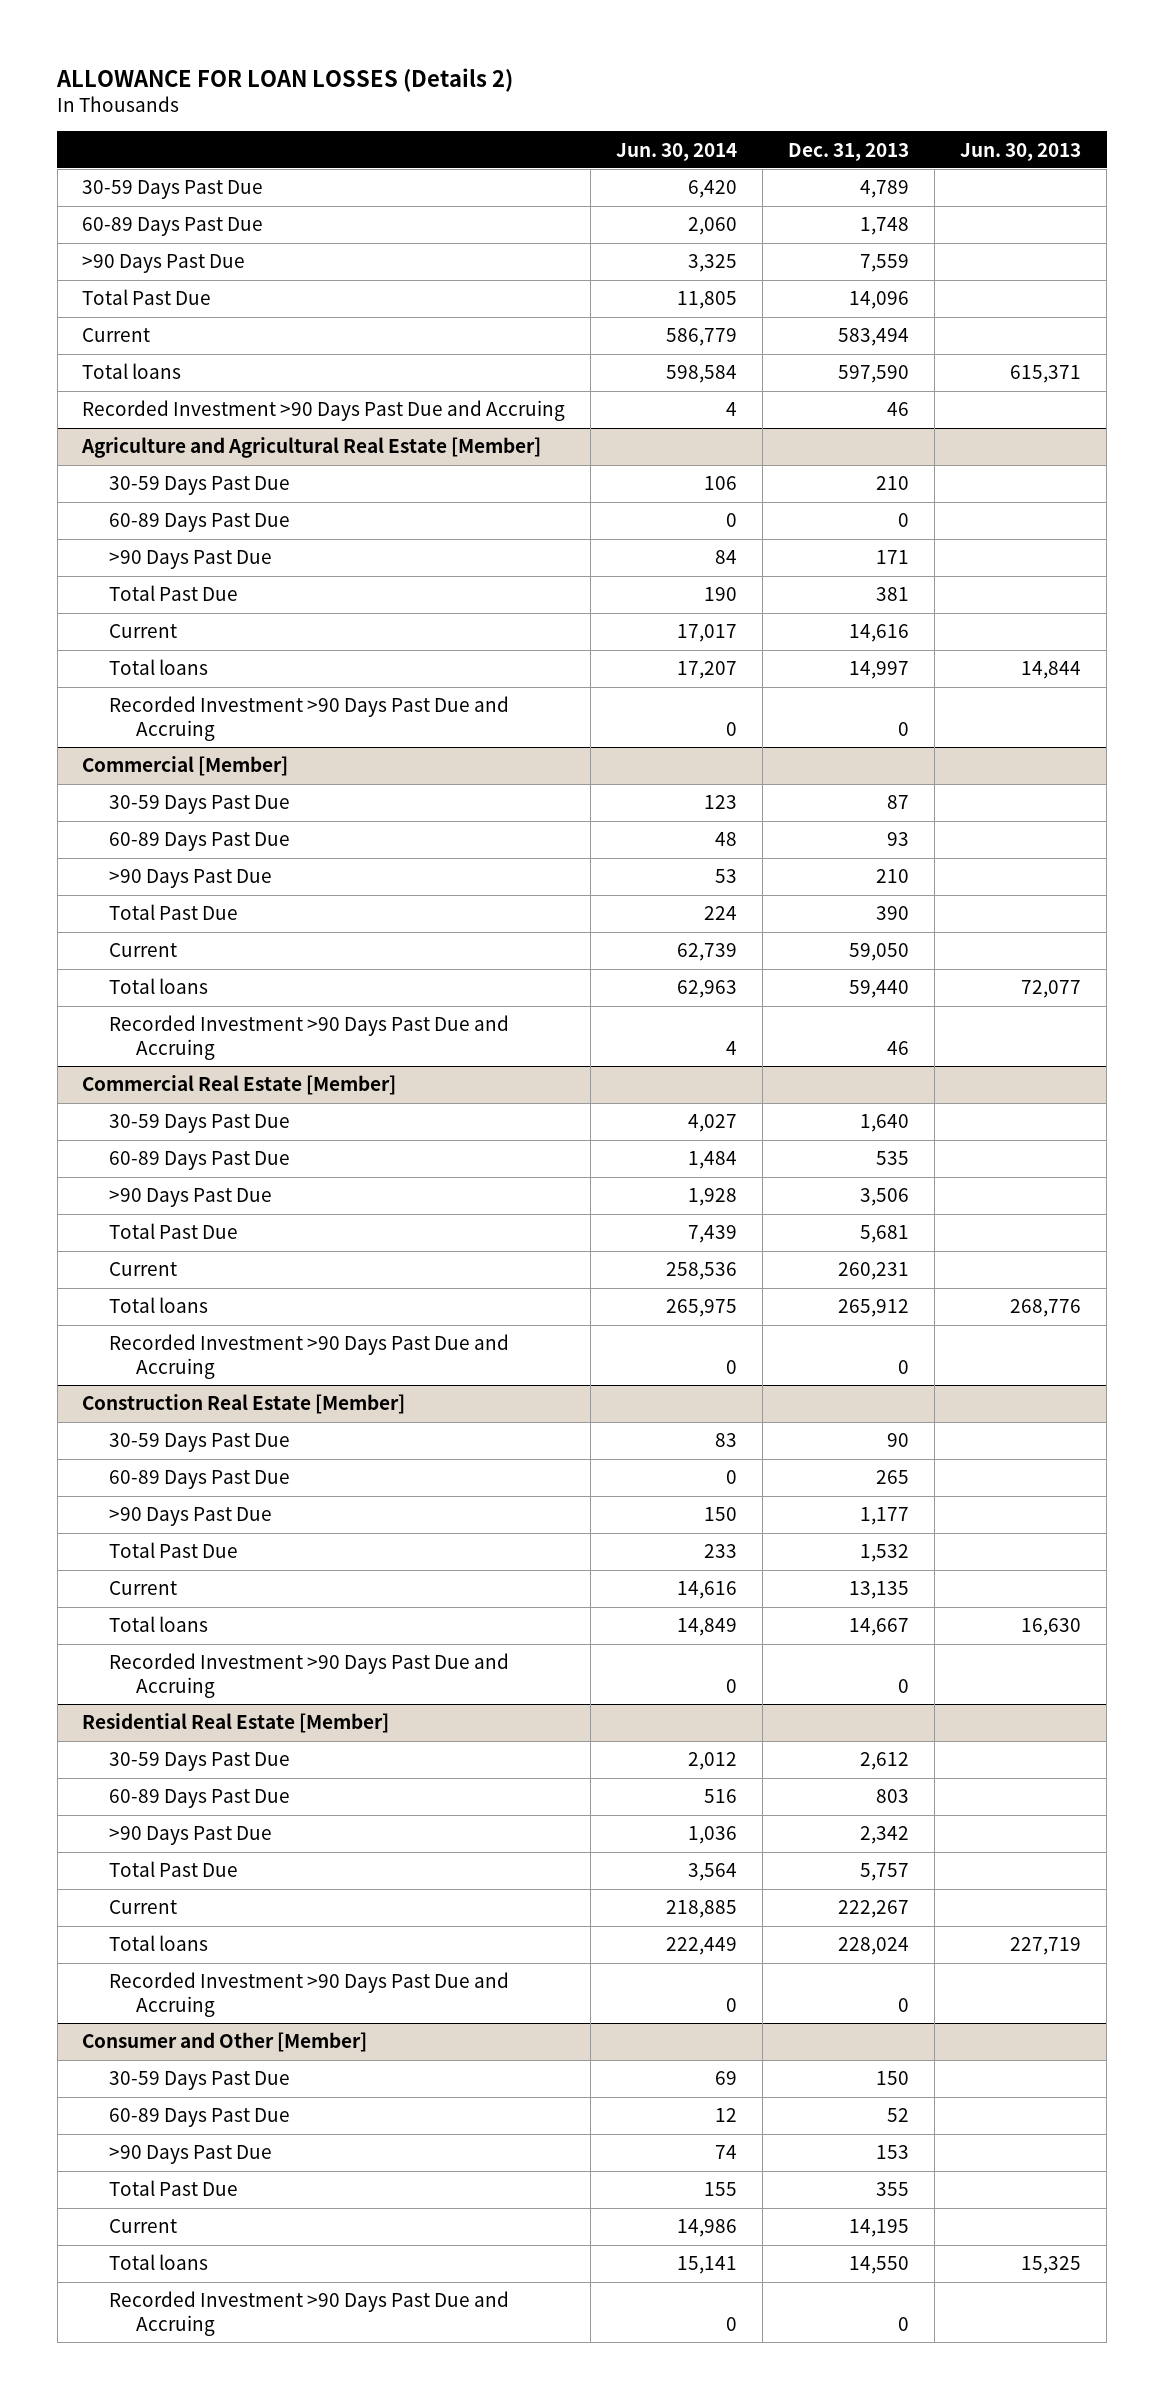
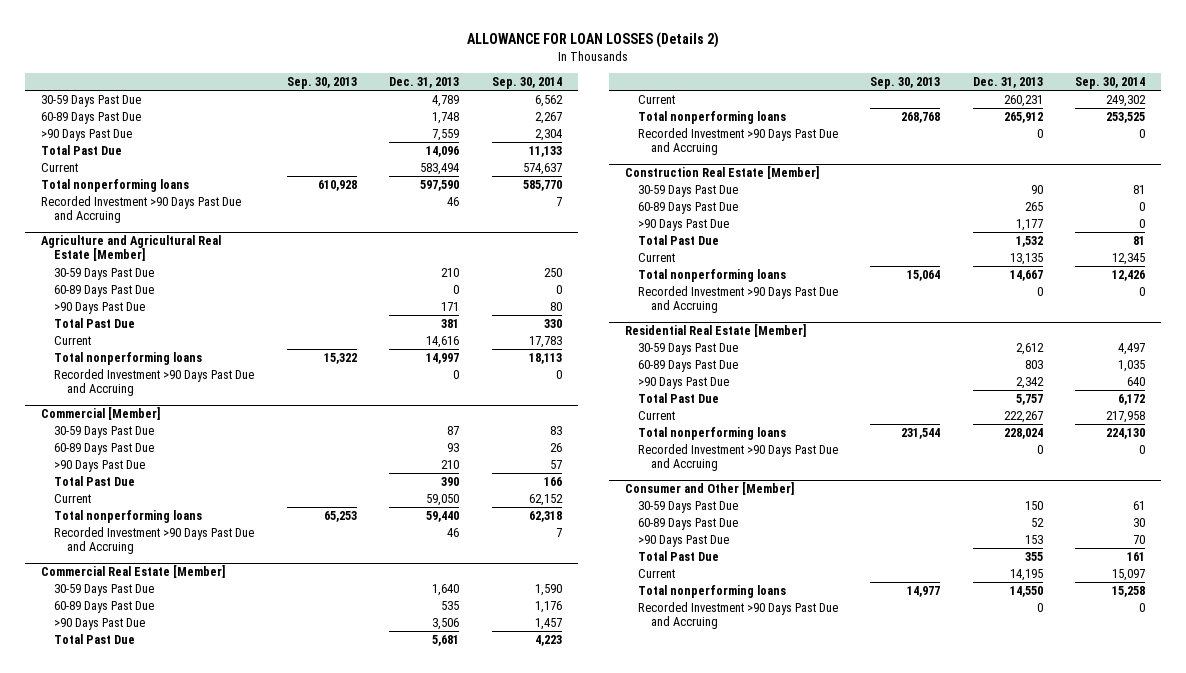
- | Jun. 30, 2014 | Dec. 31, 2013 | Jun. 30, 2013
+ | Sep. 30, 2013 | Dec. 31, 2013 | Sep. 30, 2014
- Total loans | 598,584 | 597,590 | 615,371
+ Total nonperforming loans | 610,928 | 597,590 | 585,770
@ Agriculture and Agricultural Real Estate [Member]
- Total loans | 17,207 | 14,997 | 14,844
+ Total nonperforming loans | 15,322 | 14,997 | 18,113
@ Commercial [Member]
- Total loans | 62,963 | 59,440 | 72,077
+ Total nonperforming loans | 65,253 | 59,440 | 62,318
@ Commercial Real Estate [Member]
- Total loans | 265,975 | 265,912 | 268,776
+ Total nonperforming loans | 268,768 | 265,912 | 253,525
@ Construction Real Estate [Member]
- Total loans | 14,849 | 14,667 | 16,630
+ Total nonperforming loans | 15,064 | 14,667 | 12,426
@ Residential Real Estate [Member]
- Total loans | 222,449 | 228,024 | 227,719
+ Total nonperforming loans | 231,544 | 228,024 | 224,130
@ Consumer and Other [Member]
- Total loans | 15,141 | 14,550 | 15,325
+ Total nonperforming loans | 14,977 | 14,550 | 15,258

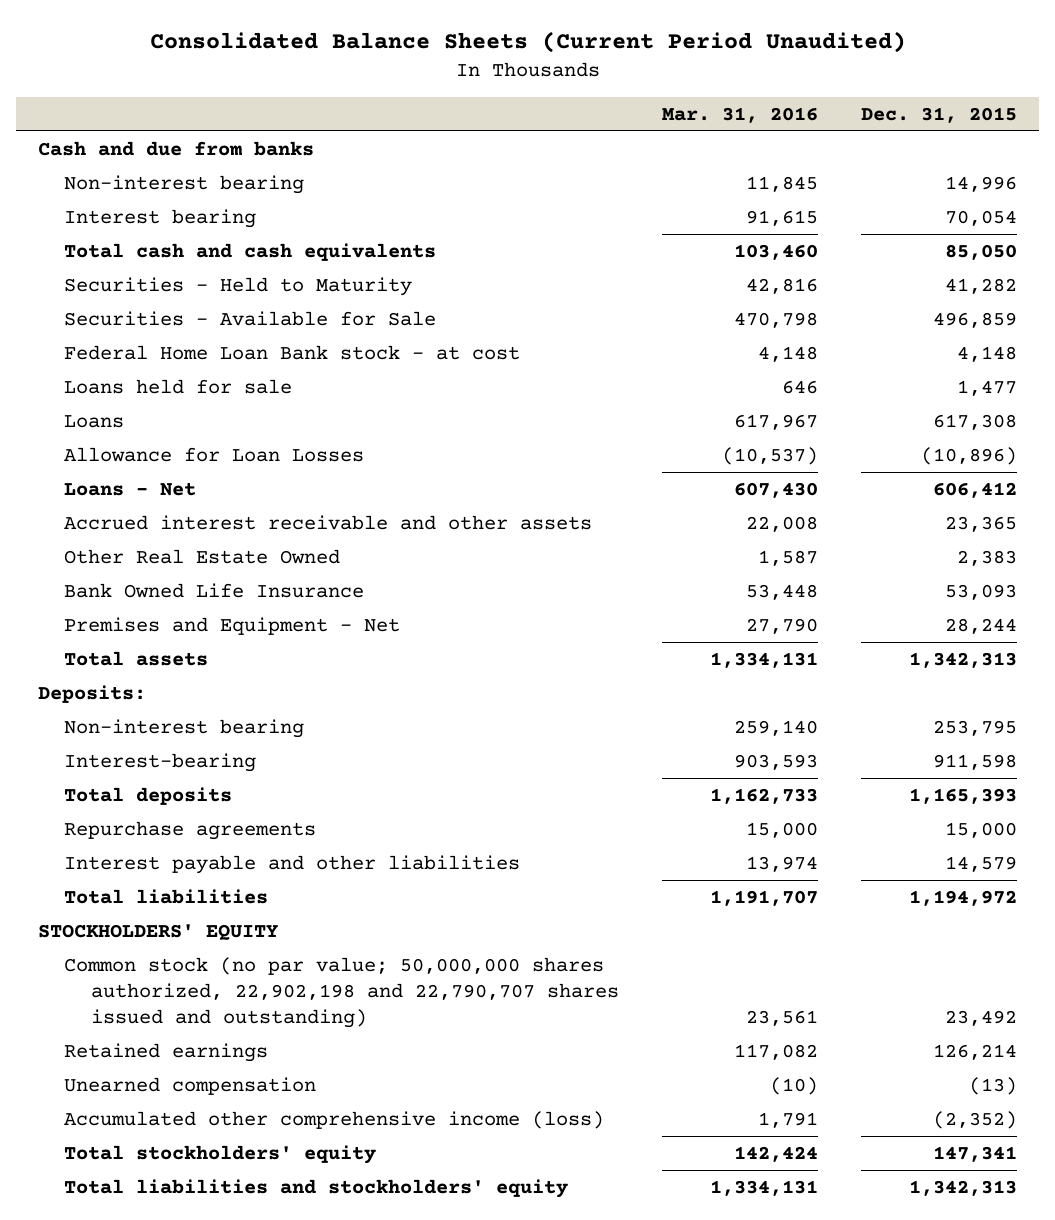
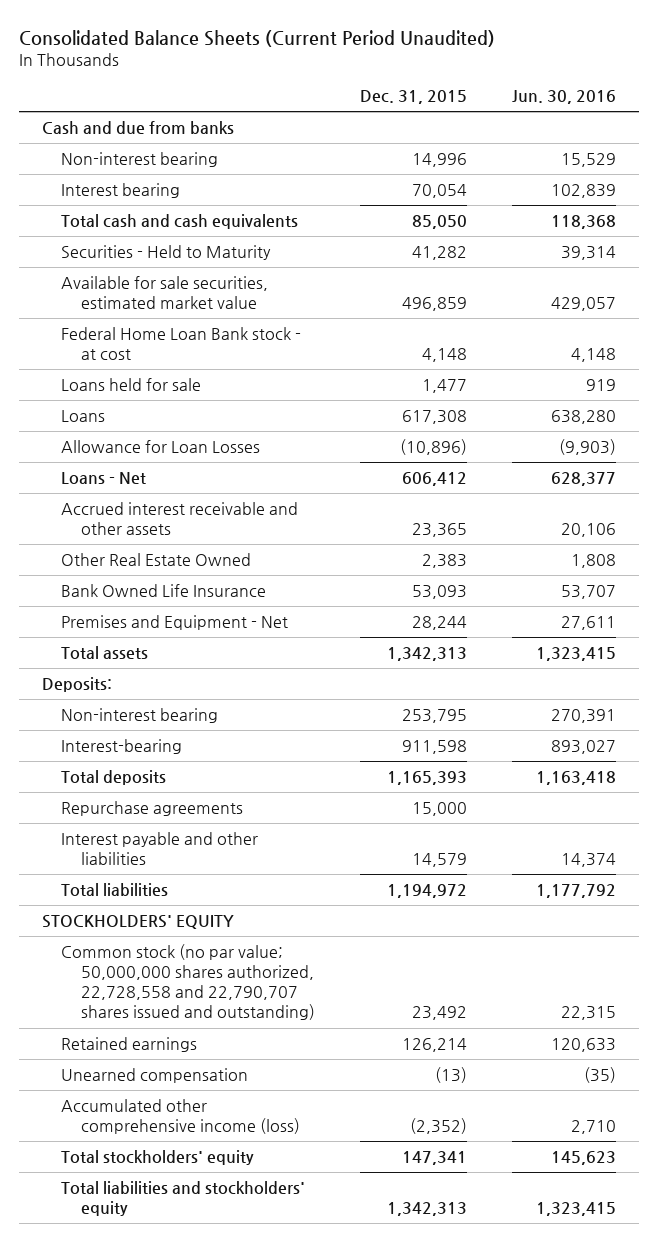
- | Mar. 31, 2016 | Dec. 31, 2015
+ | Dec. 31, 2015 | Jun. 30, 2016
- Securities - Available for Sale | 470,798 | 496,859
+ Available for sale securities, estimated market value | 496,859 | 429,057
- Common stock (no par value; 50,000,000 shares authorized, 22,902,198 and 22,790,707 shares issued and outstanding) | 23,561 | 23,492
+ Common stock (no par value; 50,000,000 shares authorized, 22,728,558 and 22,790,707 shares issued and outstanding) | 23,492 | 22,315

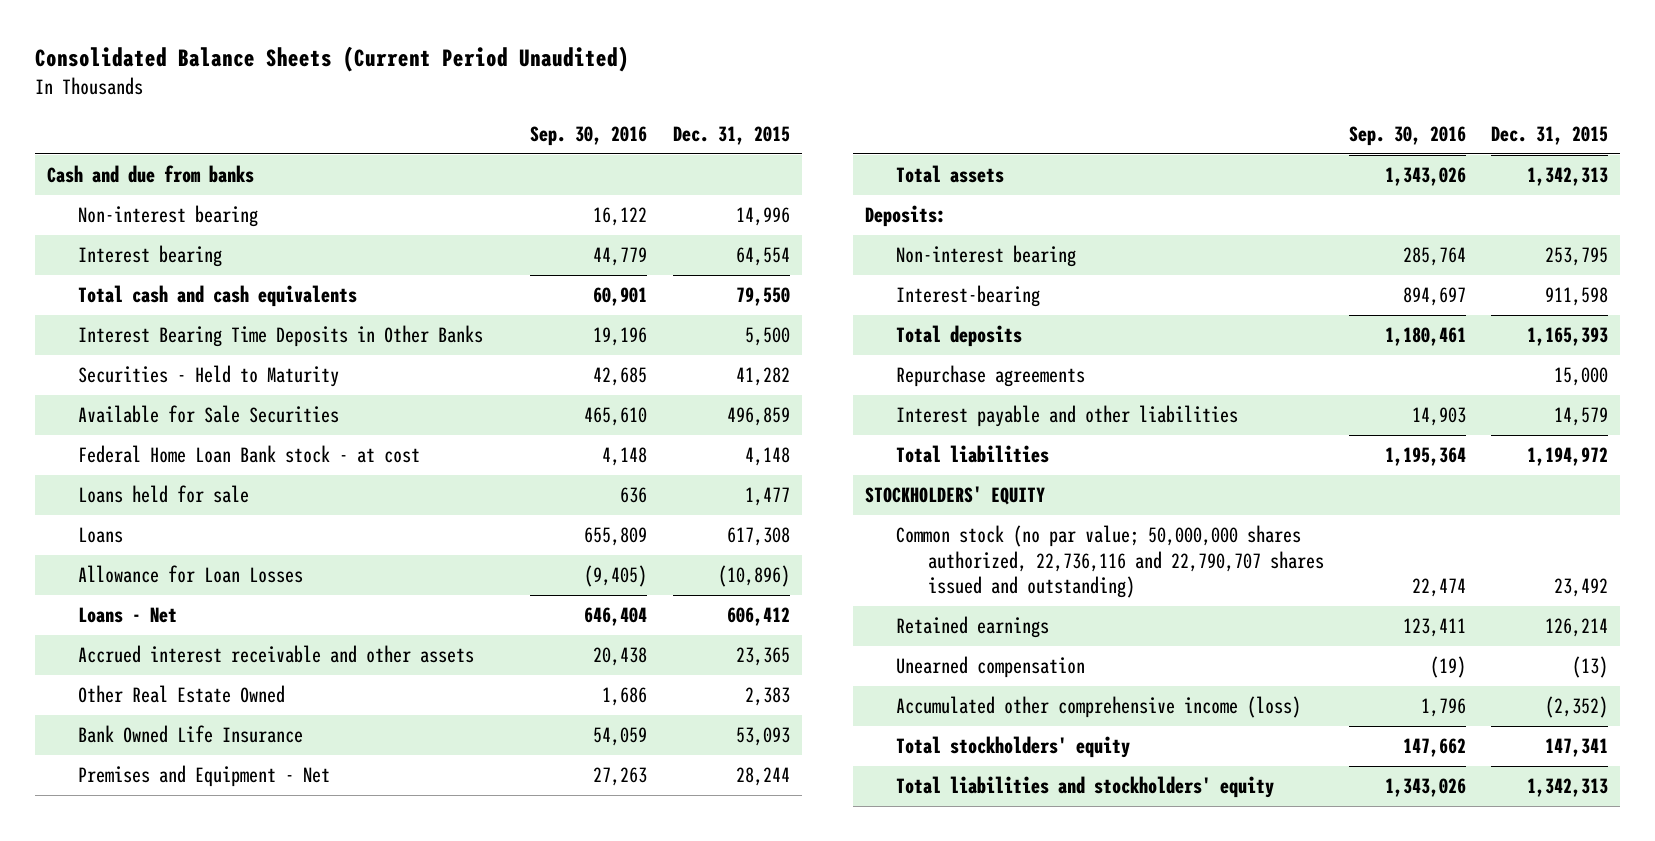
- | Dec. 31, 2015 | Jun. 30, 2016
+ | Sep. 30, 2016 | Dec. 31, 2015
- Interest bearing | 70,054 | 102,839
- Total cash and cash equivalents | 85,050 | 118,368
+ Interest bearing | 44,779 | 64,554
+ Total cash and cash equivalents | 60,901 | 79,550
+ Interest Bearing Time Deposits in Other Banks | 19,196 | 5,500
- Available for sale securities, estimated market value | 496,859 | 429,057
+ Available for Sale Securities | 465,610 | 496,859
- Common stock (no par value; 50,000,000 shares authorized, 22,728,558 and 22,790,707 shares issued and outstanding) | 23,492 | 22,315
+ Common stock (no par value; 50,000,000 shares authorized, 22,736,116 and 22,790,707 shares issued and outstanding) | 22,474 | 23,492

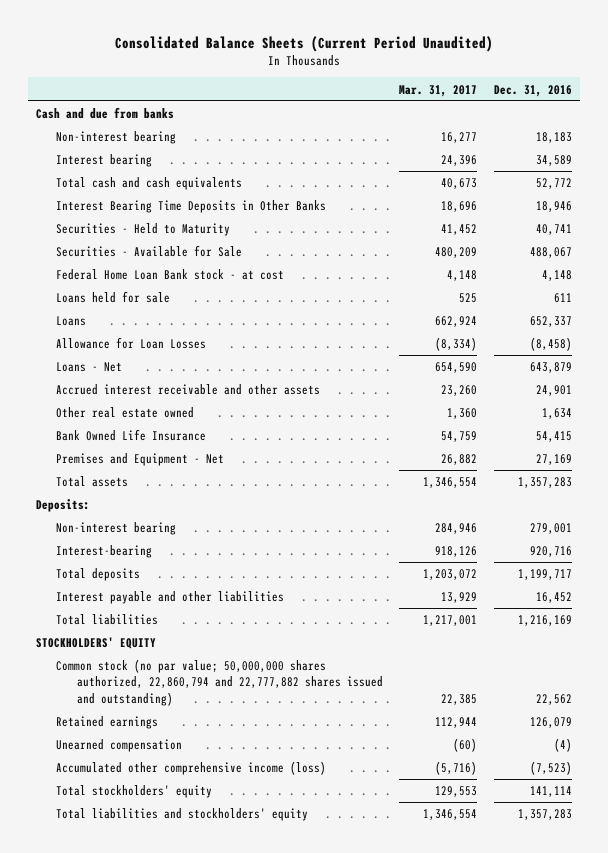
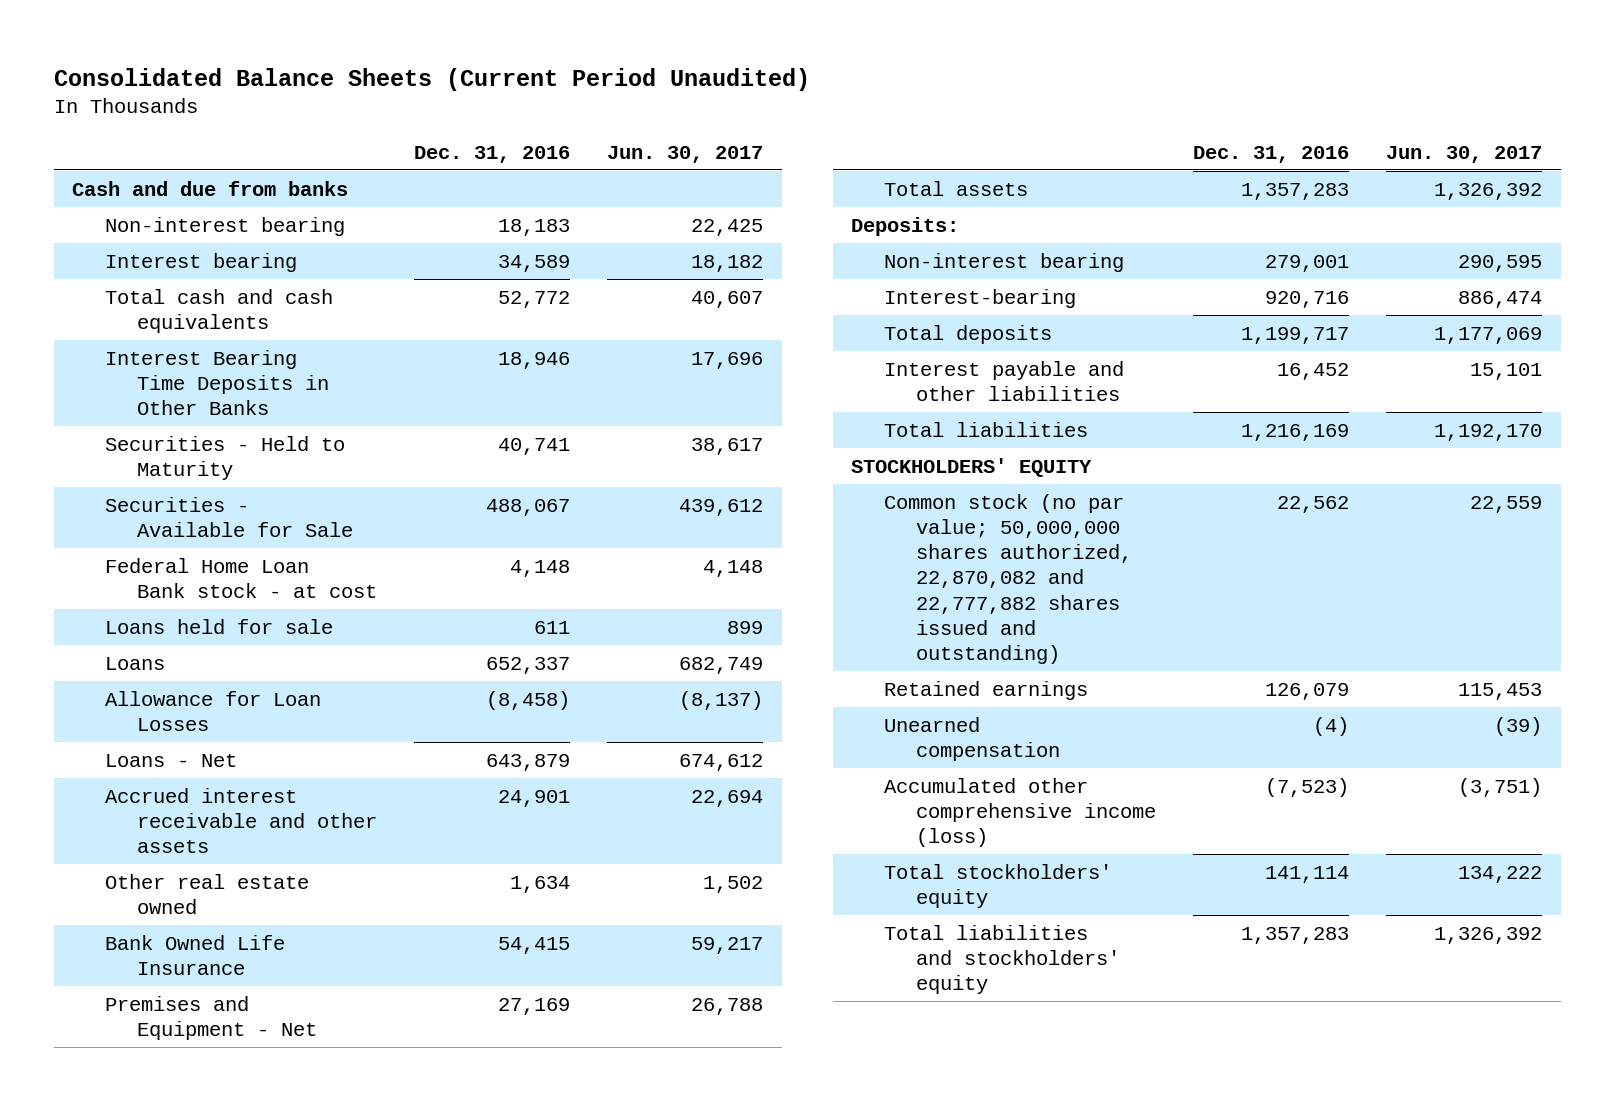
- | Mar. 31, 2017 | Dec. 31, 2016
+ | Dec. 31, 2016 | Jun. 30, 2017
- Common stock (no par value; 50,000,000 shares authorized, 22,860,794 and 22,777,882 shares issued and outstanding) | 22,385 | 22,562
+ Common stock (no par value; 50,000,000 shares authorized, 22,870,082 and 22,777,882 shares issued and outstanding) | 22,562 | 22,559

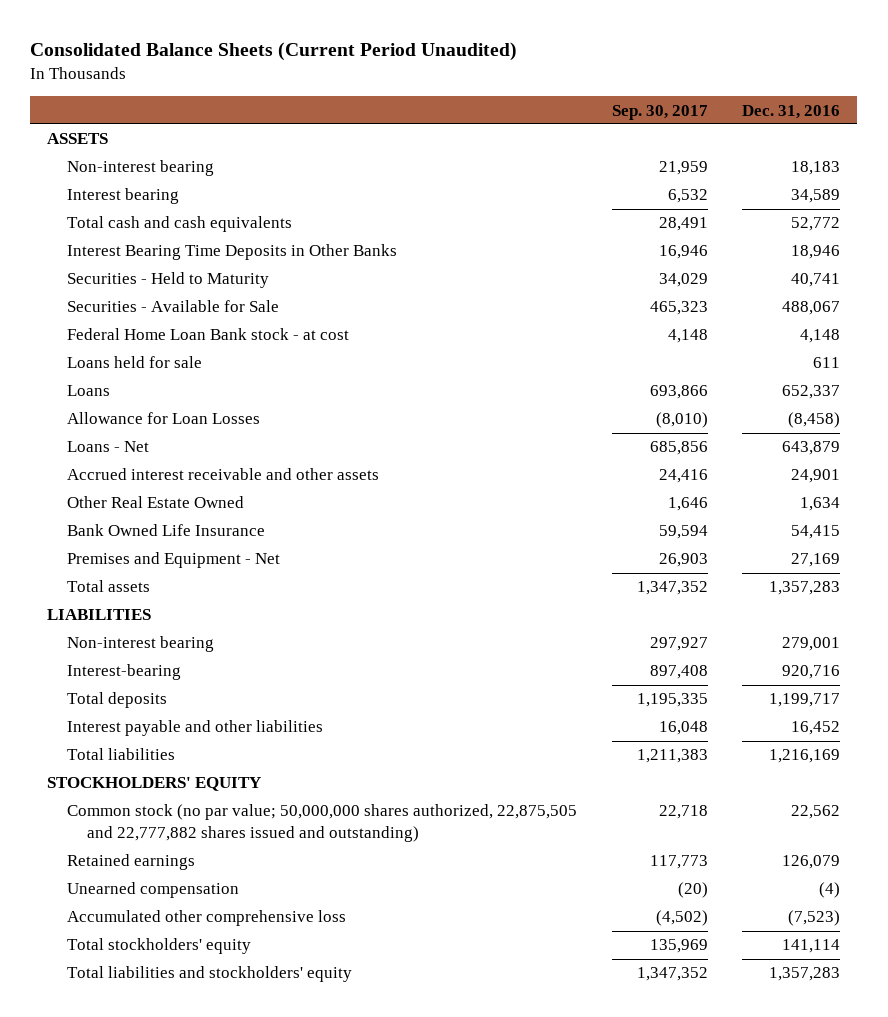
- | Dec. 31, 2016 | Jun. 30, 2017
+ | Sep. 30, 2017 | Dec. 31, 2016
- Cash and due from banks
+ ASSETS
- Other real estate owned | 1,634 | 1,502
+ Other Real Estate Owned | 1,646 | 1,634
- Deposits:
+ LIABILITIES
- Common stock (no par value; 50,000,000 shares authorized, 22,870,082 and 22,777,882 shares issued and outstanding) | 22,562 | 22,559
+ Common stock (no par value; 50,000,000 shares authorized, 22,875,505 and 22,777,882 shares issued and outstanding) | 22,718 | 22,562
- Accumulated other comprehensive income (loss) | (7,523) | (3,751)
+ Accumulated other comprehensive loss | (4,502) | (7,523)

